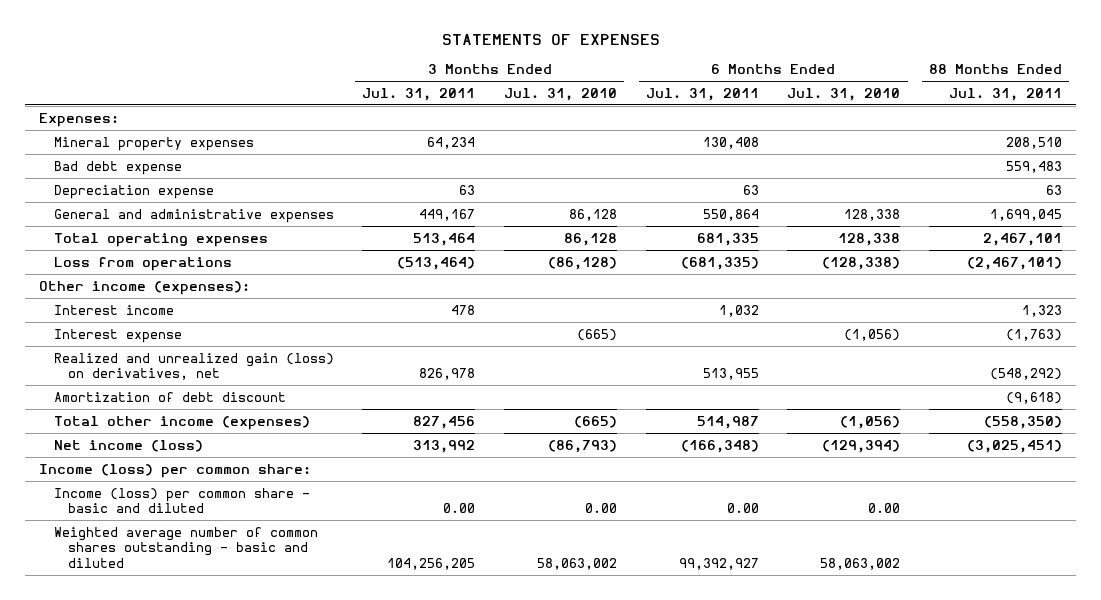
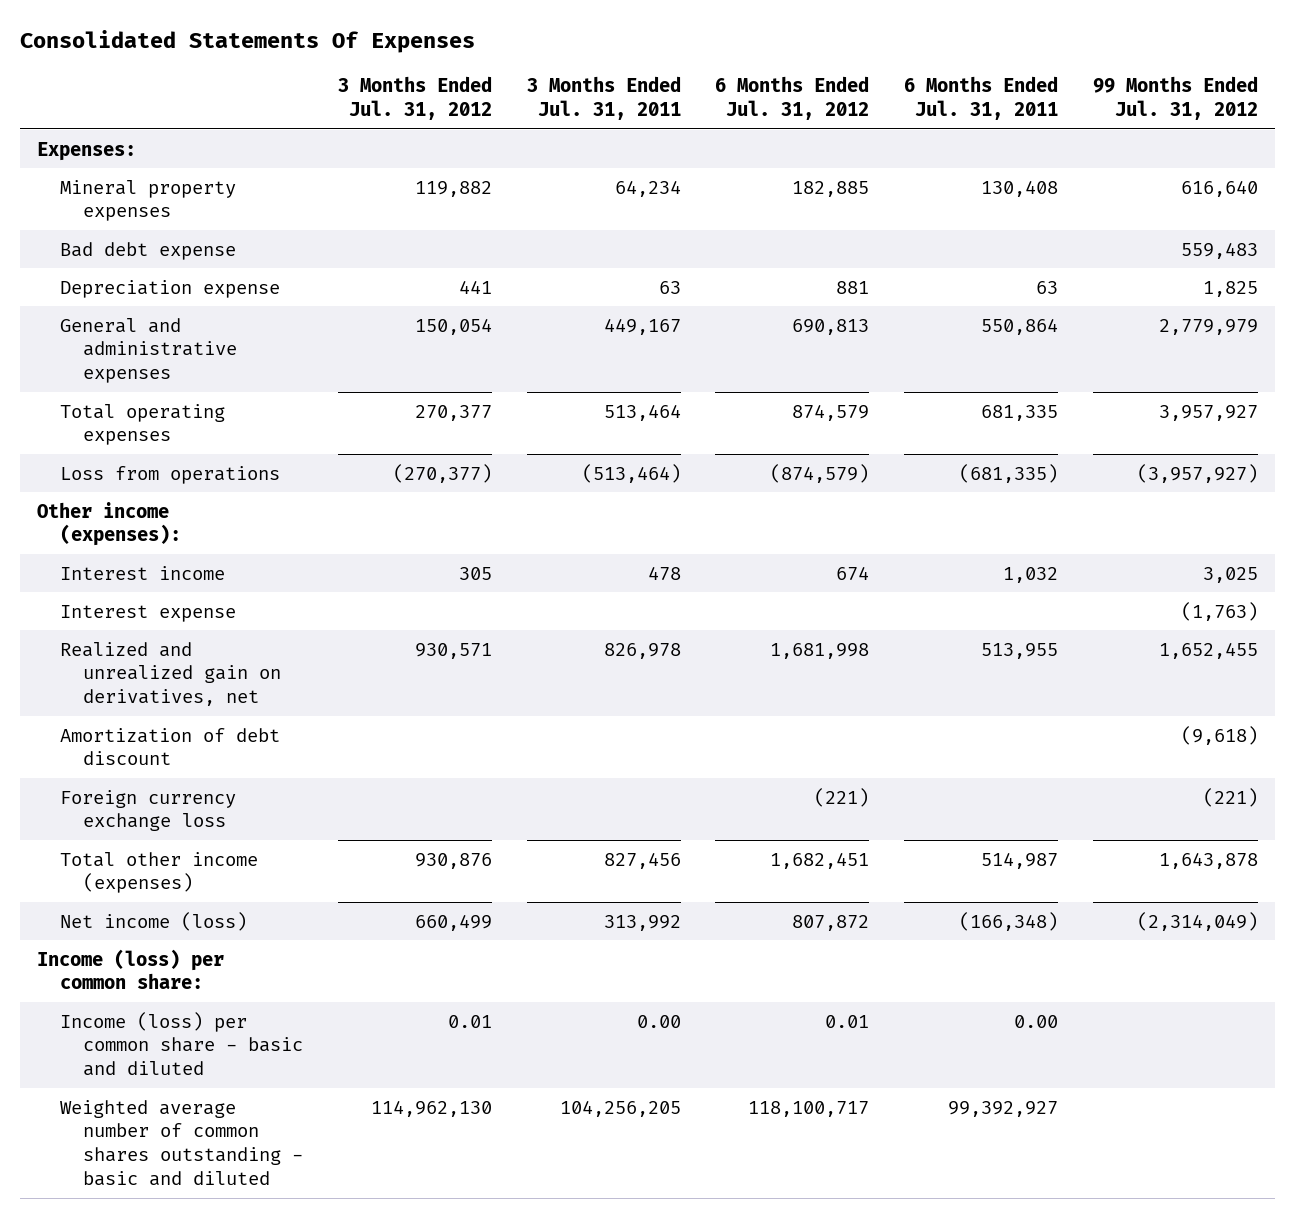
- STATEMENTS OF EXPENSES
+ Consolidated Statements Of Expenses
- | 3 Months Ended Jul. 31, 2011 | 3 Months Ended Jul. 31, 2010 | 6 Months Ended Jul. 31, 2011 | 6 Months Ended Jul. 31, 2010 | 88 Months Ended Jul. 31, 2011
+ | 3 Months Ended Jul. 31, 2012 | 3 Months Ended Jul. 31, 2011 | 6 Months Ended Jul. 31, 2012 | 6 Months Ended Jul. 31, 2011 | 99 Months Ended Jul. 31, 2012
- Realized and unrealized gain (loss) on derivatives, net | 826,978 | | 513,955 | | (548,292)
+ Realized and unrealized gain on derivatives, net | 930,571 | 826,978 | 1,681,998 | 513,955 | 1,652,455
+ Foreign currency exchange loss | | | (221) | | (221)

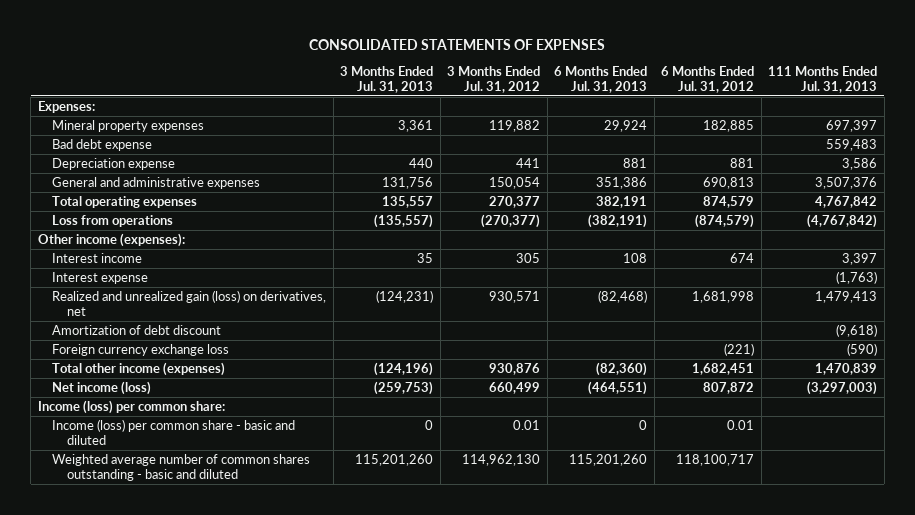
- Consolidated Statements Of Expenses
+ CONSOLIDATED STATEMENTS OF EXPENSES
- | 3 Months Ended Jul. 31, 2012 | 3 Months Ended Jul. 31, 2011 | 6 Months Ended Jul. 31, 2012 | 6 Months Ended Jul. 31, 2011 | 99 Months Ended Jul. 31, 2012
+ | 3 Months Ended Jul. 31, 2013 | 3 Months Ended Jul. 31, 2012 | 6 Months Ended Jul. 31, 2013 | 6 Months Ended Jul. 31, 2012 | 111 Months Ended Jul. 31, 2013
- Realized and unrealized gain on derivatives, net | 930,571 | 826,978 | 1,681,998 | 513,955 | 1,652,455
+ Realized and unrealized gain (loss) on derivatives, net | (124,231) | 930,571 | (82,468) | 1,681,998 | 1,479,413

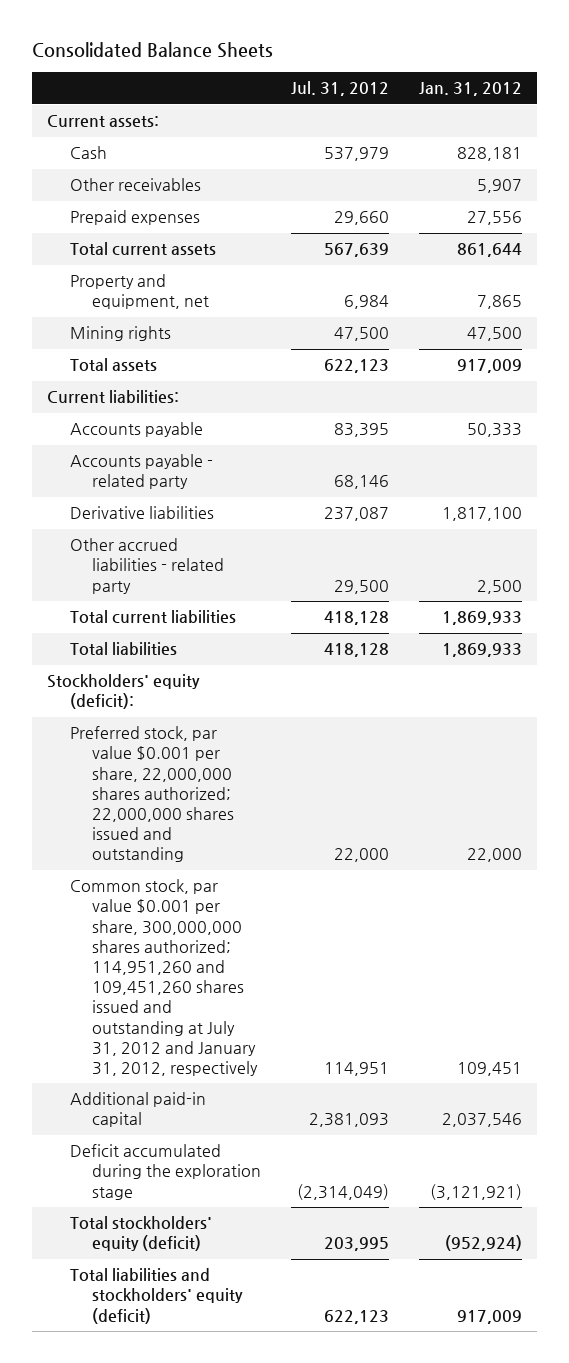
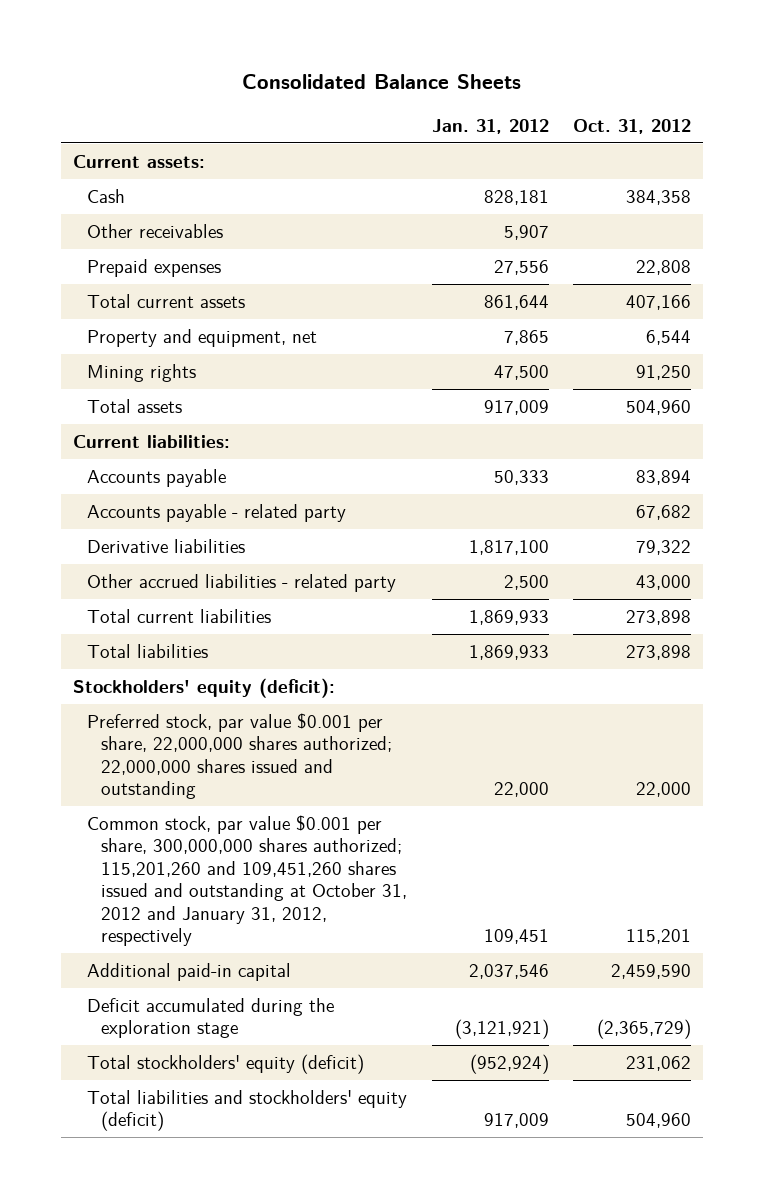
- | Jul. 31, 2012 | Jan. 31, 2012
+ | Jan. 31, 2012 | Oct. 31, 2012
- Common stock, par value $0.001 per share, 300,000,000 shares authorized; 114,951,260 and 109,451,260 shares issued and outstanding at July 31, 2012 and January 31, 2012, respectively | 114,951 | 109,451
+ Common stock, par value $0.001 per share, 300,000,000 shares authorized; 115,201,260 and 109,451,260 shares issued and outstanding at October 31, 2012 and January 31, 2012, respectively | 109,451 | 115,201

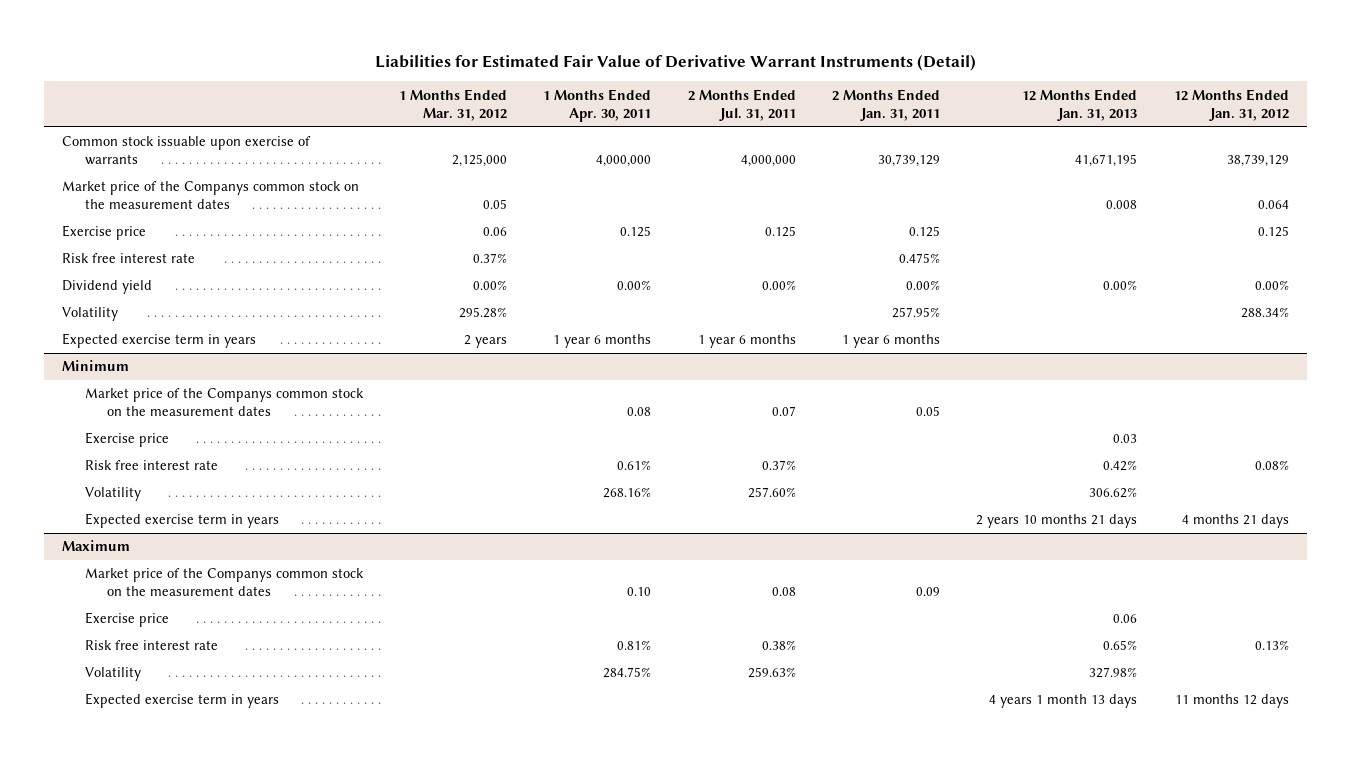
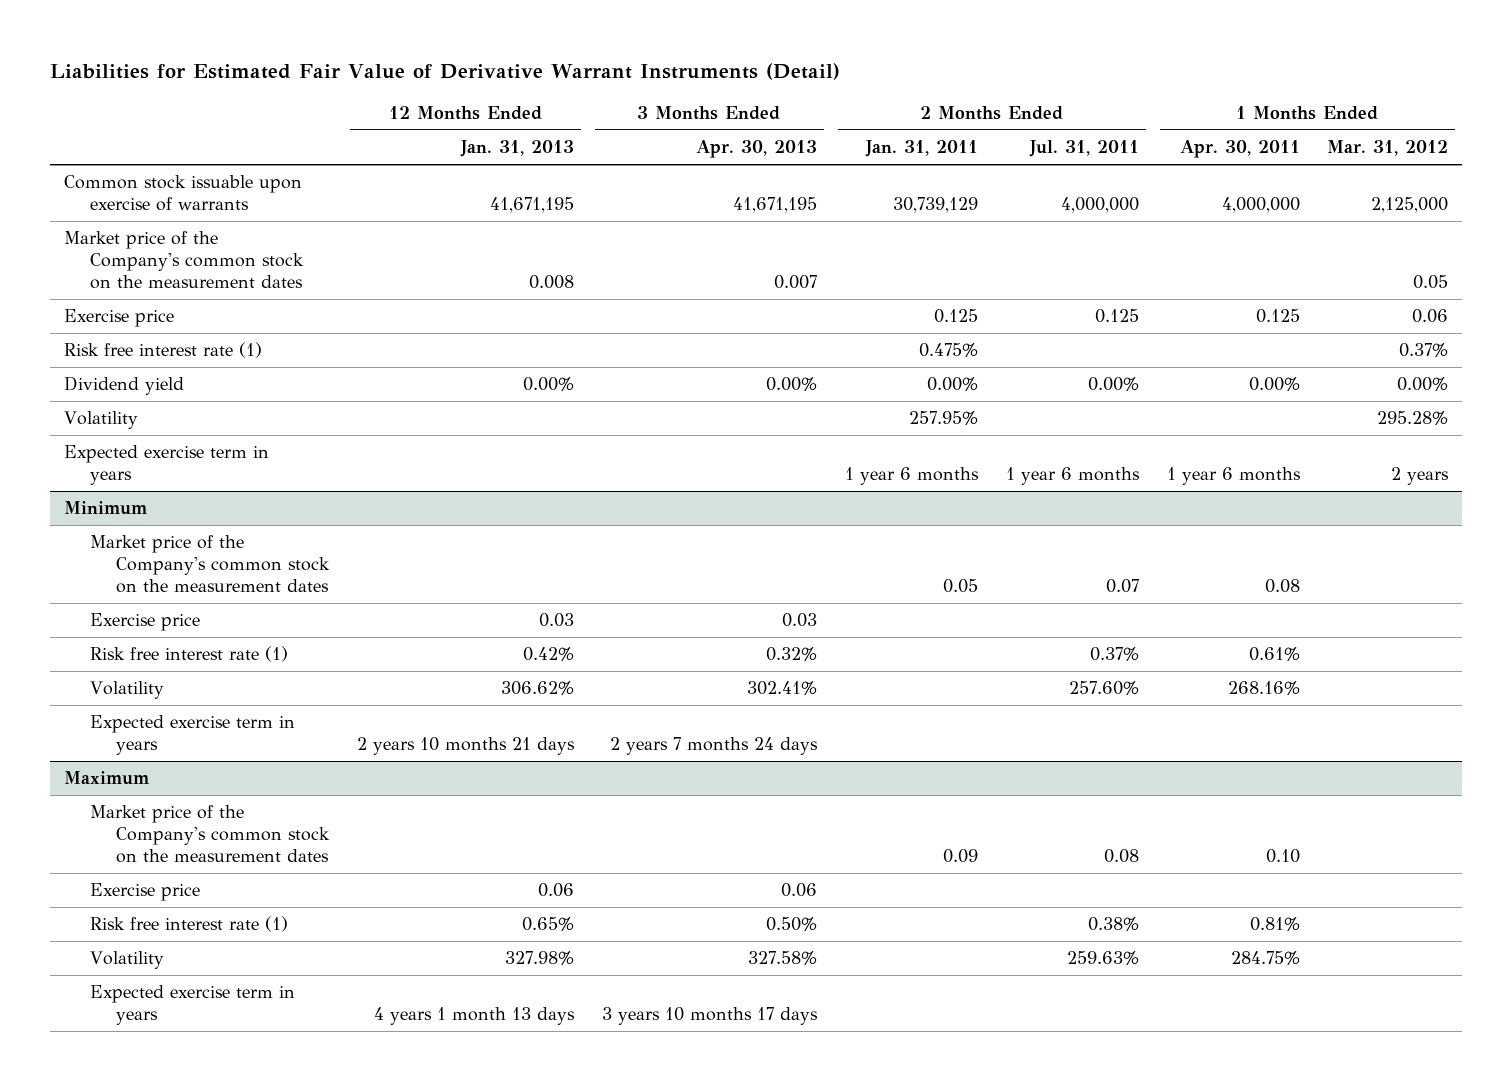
- | 1 Months Ended Mar. 31, 2012 | 1 Months Ended Apr. 30, 2011 | 2 Months Ended Jul. 31, 2011 | 2 Months Ended Jan. 31, 2011 | 12 Months Ended Jan. 31, 2013 | 12 Months Ended Jan. 31, 2012
+ | 12 Months Ended Jan. 31, 2013 | 3 Months Ended Apr. 30, 2013 | 2 Months Ended Jan. 31, 2011 | 2 Months Ended Jul. 31, 2011 | 1 Months Ended Apr. 30, 2011 | 1 Months Ended Mar. 31, 2012
- Market price of the Companys common stock on the measurement dates | 0.05 | | | | 0.008 | 0.064
+ Market price of the Company's common stock on the measurement dates | 0.008 | 0.007 | | | | 0.05
- Risk free interest rate | 0.37% | | | 0.475% | |
+ Risk free interest rate (1) | | | 0.475% | | | 0.37%
@ Minimum
- Market price of the Companys common stock on the measurement dates | | 0.08 | 0.07 | 0.05 | |
+ Market price of the Company's common stock on the measurement dates | | | 0.05 | 0.07 | 0.08 |
- Risk free interest rate | | 0.61% | 0.37% | | 0.42% | 0.08%
+ Risk free interest rate (1) | 0.42% | 0.32% | | 0.37% | 0.61% |
@ Maximum
- Market price of the Companys common stock on the measurement dates | | 0.10 | 0.08 | 0.09 | |
+ Market price of the Company's common stock on the measurement dates | | | 0.09 | 0.08 | 0.10 |
- Risk free interest rate | | 0.81% | 0.38% | | 0.65% | 0.13%
+ Risk free interest rate (1) | 0.65% | 0.50% | | 0.38% | 0.81% |

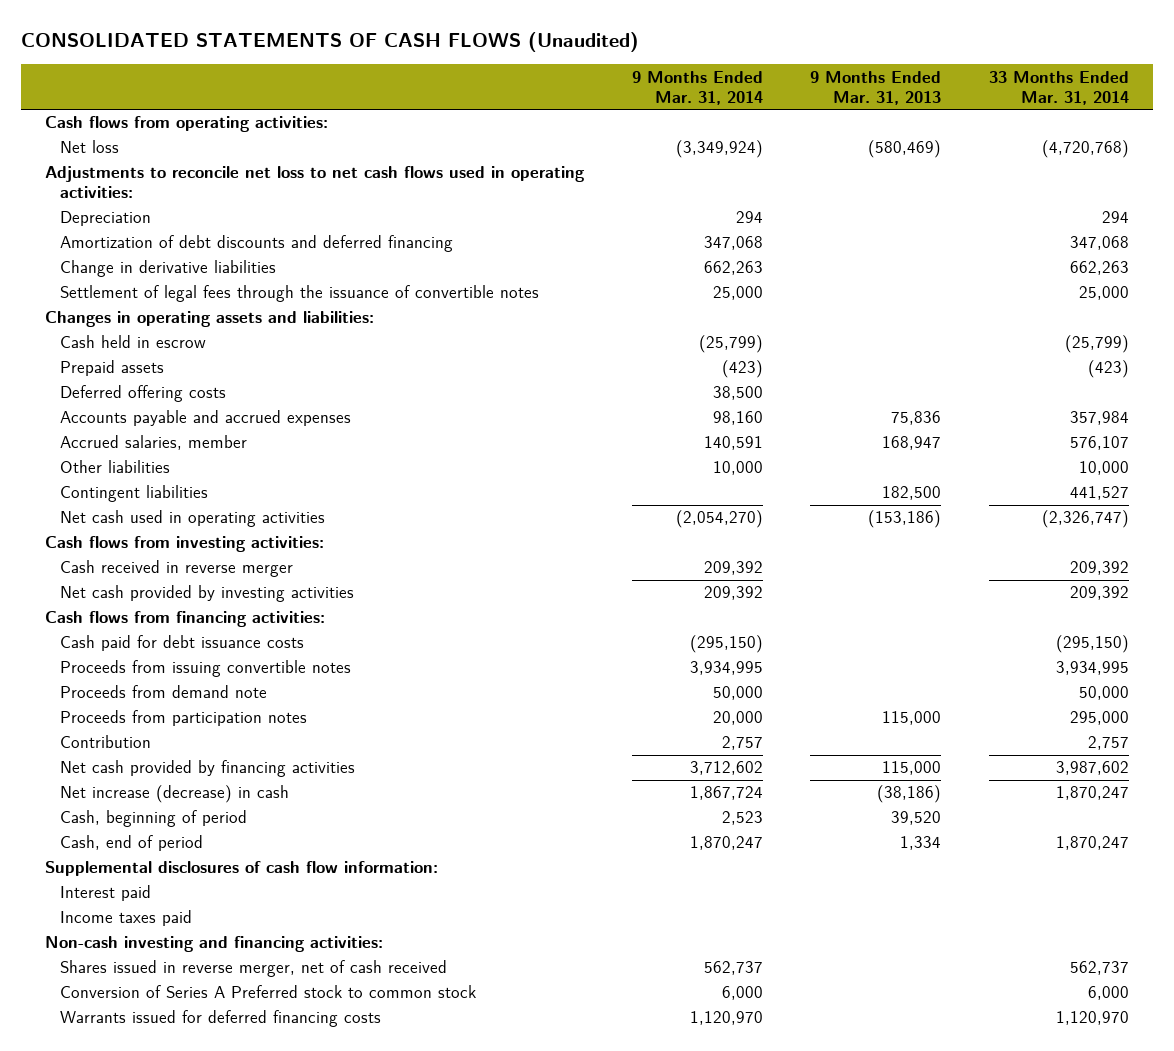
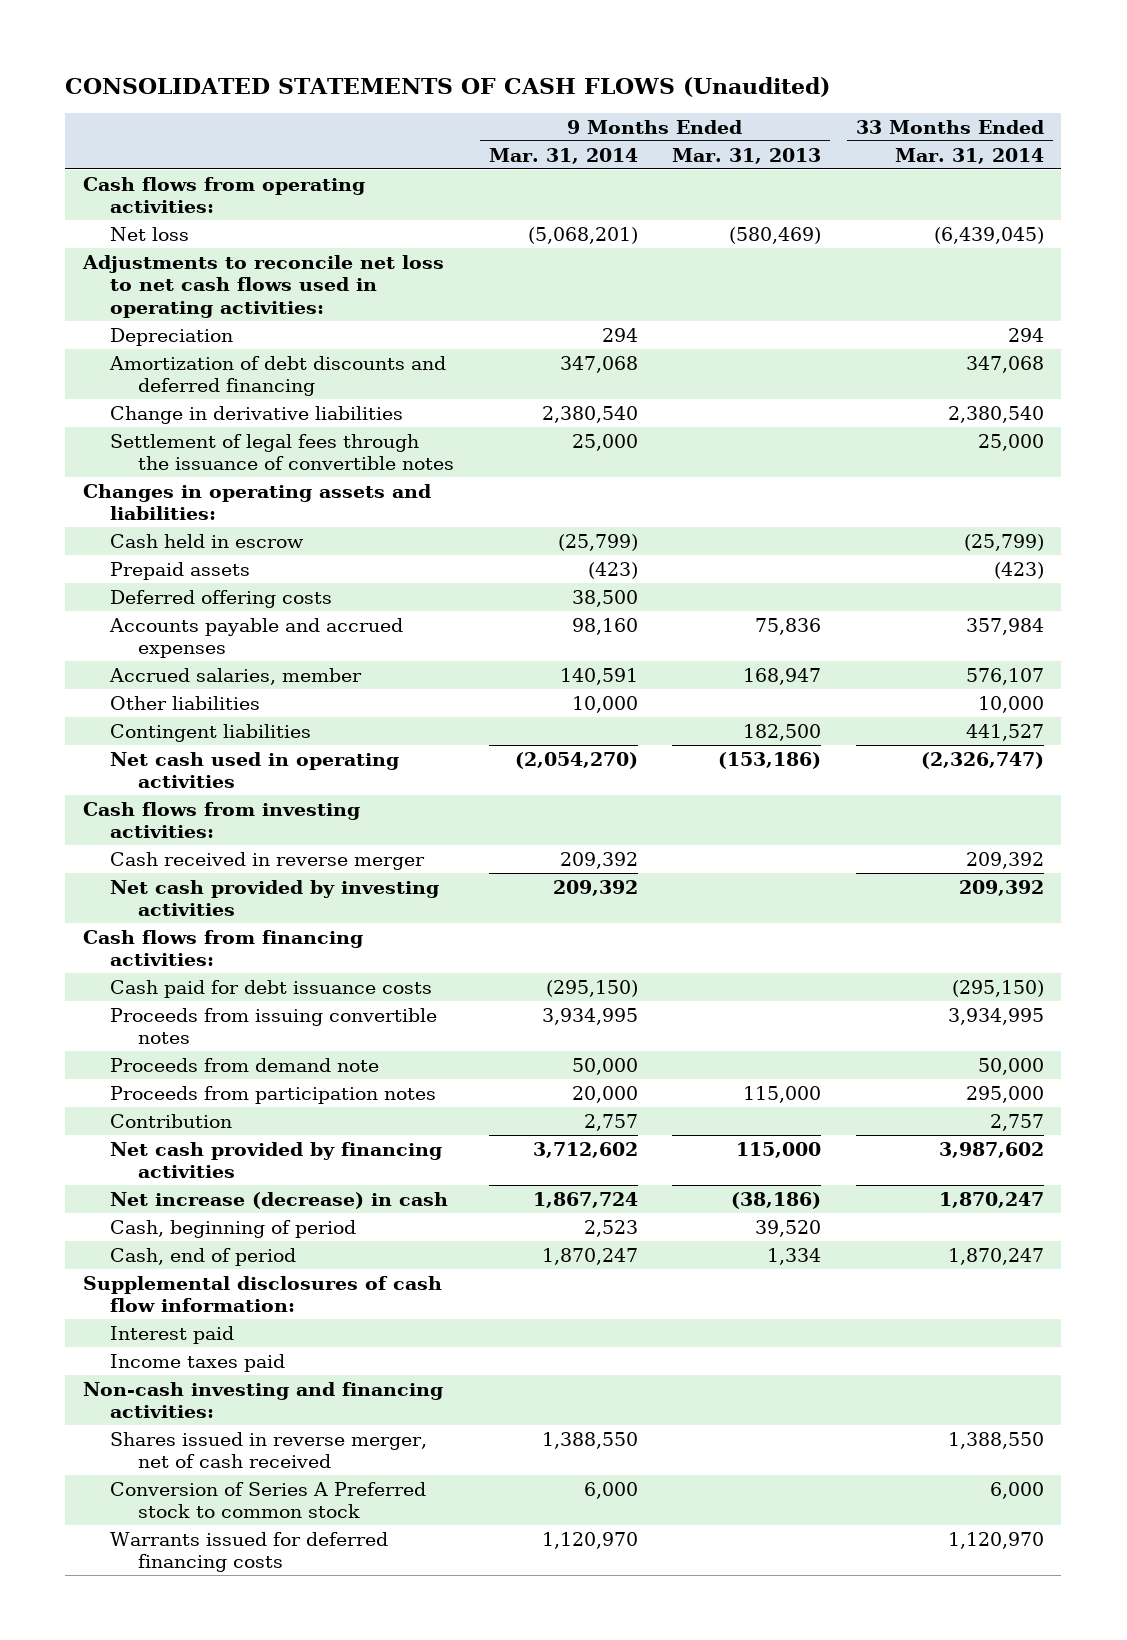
- Net loss | (3,349,924) | (580,469) | (4,720,768)
+ Net loss | (5,068,201) | (580,469) | (6,439,045)
- Change in derivative liabilities | 662,263 | | 662,263
+ Change in derivative liabilities | 2,380,540 | | 2,380,540
- Shares issued in reverse merger, net of cash received | 562,737 | | 562,737
+ Shares issued in reverse merger, net of cash received | 1,388,550 | | 1,388,550

